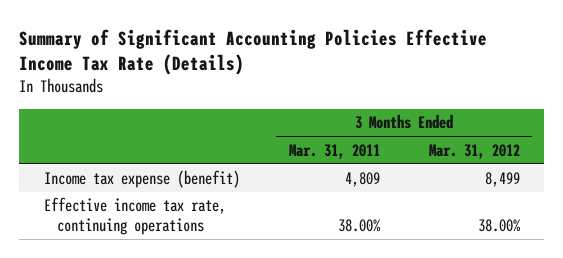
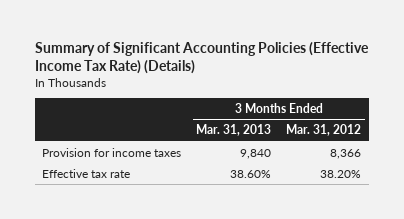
- Summary of Significant Accounting Policies Effective Income Tax Rate (Details)
+ Summary of Significant Accounting Policies (Effective Income Tax Rate) (Details)
- | 3 Months Ended Mar. 31, 2011 | 3 Months Ended Mar. 31, 2012
+ | 3 Months Ended Mar. 31, 2013 | 3 Months Ended Mar. 31, 2012
- Income tax expense (benefit) | 4,809 | 8,499
- Effective income tax rate, continuing operations | 38.00% | 38.00%
+ Provision for income taxes | 9,840 | 8,366
+ Effective tax rate | 38.60% | 38.20%

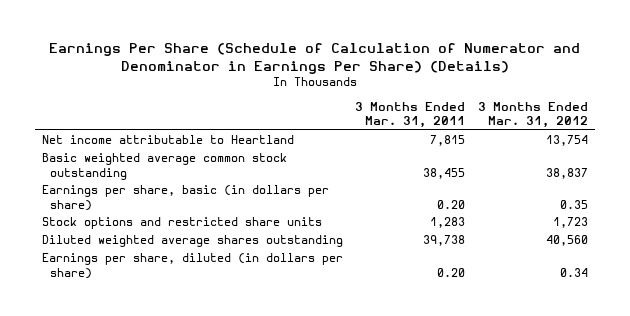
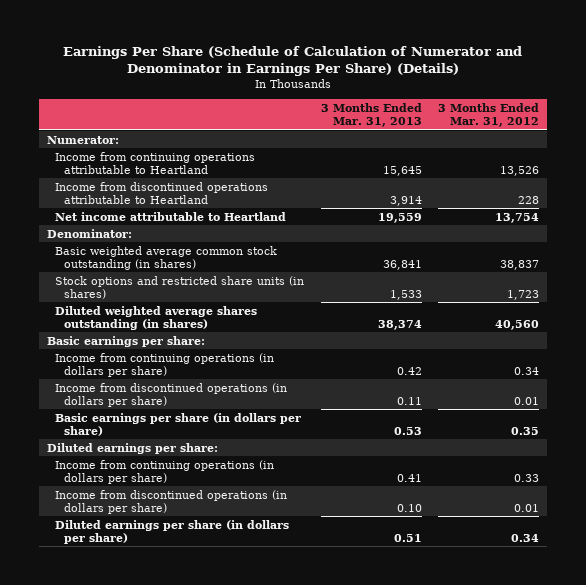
- | 3 Months Ended Mar. 31, 2011 | 3 Months Ended Mar. 31, 2012
+ | 3 Months Ended Mar. 31, 2013 | 3 Months Ended Mar. 31, 2012
+ Numerator:
+ Income from continuing operations attributable to Heartland | 15,645 | 13,526
+ Income from discontinued operations attributable to Heartland | 3,914 | 228
- Basic weighted average common stock outstanding | 38,455 | 38,837
- Earnings per share, basic (in dollars per share) | 0.20 | 0.35
- Stock options and restricted share units | 1,283 | 1,723
- Diluted weighted average shares outstanding | 39,738 | 40,560
- Earnings per share, diluted (in dollars per share) | 0.20 | 0.34
+ Denominator:
+ Basic weighted average common stock outstanding (in shares) | 36,841 | 38,837
+ Stock options and restricted share units (in shares) | 1,533 | 1,723
+ Diluted weighted average shares outstanding (in shares) | 38,374 | 40,560
+ Basic earnings per share:
+ Income from continuing operations (in dollars per share) | 0.42 | 0.34
+ Income from discontinued operations (in dollars per share) | 0.11 | 0.01
+ Basic earnings per share (in dollars per share) | 0.53 | 0.35
+ Diluted earnings per share:
+ Income from continuing operations (in dollars per share) | 0.41 | 0.33
+ Income from discontinued operations (in dollars per share) | 0.10 | 0.01
+ Diluted earnings per share (in dollars per share) | 0.51 | 0.34

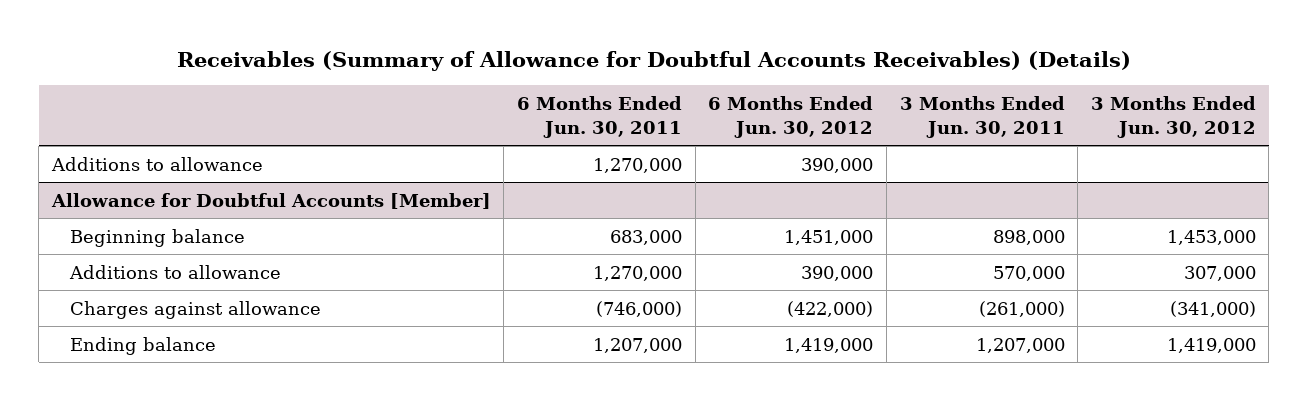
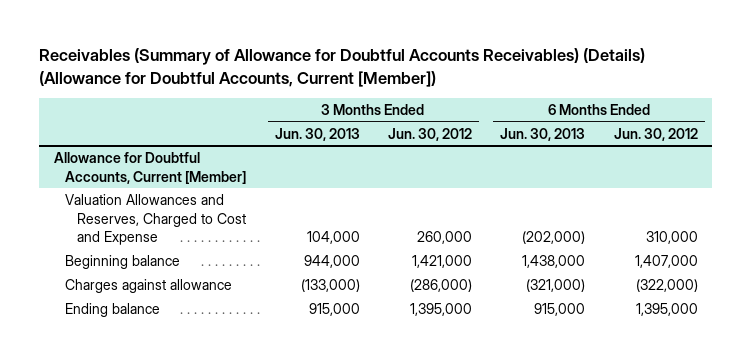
- Receivables (Summary of Allowance for Doubtful Accounts Receivables) (Details)
+ Receivables (Summary of Allowance for Doubtful Accounts Receivables) (Details) (Allowance for Doubtful Accounts, Current [Member])
- | 6 Months Ended Jun. 30, 2011 | 6 Months Ended Jun. 30, 2012 | 3 Months Ended Jun. 30, 2011 | 3 Months Ended Jun. 30, 2012
+ | 3 Months Ended Jun. 30, 2013 | 3 Months Ended Jun. 30, 2012 | 6 Months Ended Jun. 30, 2013 | 6 Months Ended Jun. 30, 2012
- Additions to allowance | 1,270,000 | 390,000 | |
- Allowance for Doubtful Accounts [Member]
- Beginning balance | 683,000 | 1,451,000 | 898,000 | 1,453,000
- Additions to allowance | 1,270,000 | 390,000 | 570,000 | 307,000
- Charges against allowance | (746,000) | (422,000) | (261,000) | (341,000)
- Ending balance | 1,207,000 | 1,419,000 | 1,207,000 | 1,419,000
+ Allowance for Doubtful Accounts, Current [Member]
+ Valuation Allowances and Reserves, Charged to Cost and Expense | 104,000 | 260,000 | (202,000) | 310,000
+ Beginning balance | 944,000 | 1,421,000 | 1,438,000 | 1,407,000
+ Charges against allowance | (133,000) | (286,000) | (321,000) | (322,000)
+ Ending balance | 915,000 | 1,395,000 | 915,000 | 1,395,000

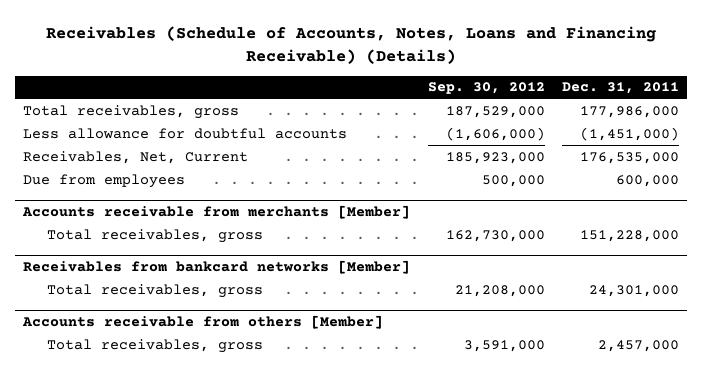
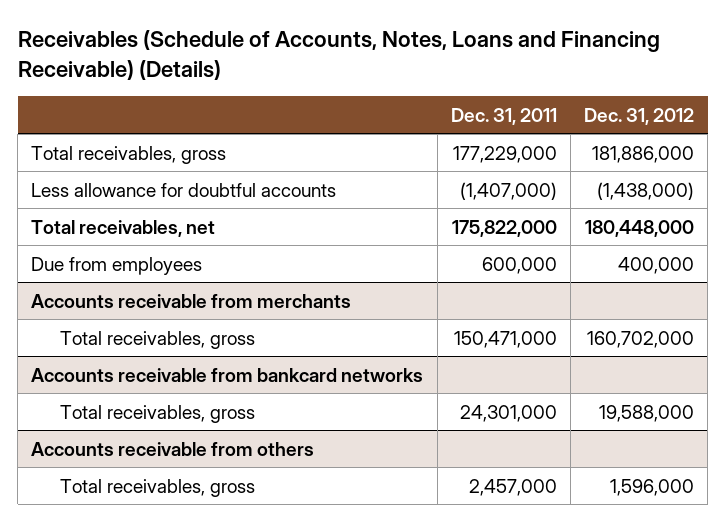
- | Sep. 30, 2012 | Dec. 31, 2011
+ | Dec. 31, 2011 | Dec. 31, 2012
- Total receivables, gross | 187,529,000 | 177,986,000
- Less allowance for doubtful accounts | (1,606,000) | (1,451,000)
- Receivables, Net, Current | 185,923,000 | 176,535,000
+ Total receivables, gross | 177,229,000 | 181,886,000
+ Less allowance for doubtful accounts | (1,407,000) | (1,438,000)
+ Total receivables, net | 175,822,000 | 180,448,000
- Accounts receivable from merchants [Member]
- Total receivables, gross | 162,730,000 | 151,228,000
- Receivables from bankcard networks [Member]
+ Accounts receivable from merchants
+ Total receivables, gross | 150,471,000 | 160,702,000
+ Accounts receivable from bankcard networks
- Accounts receivable from others [Member]
+ Accounts receivable from others

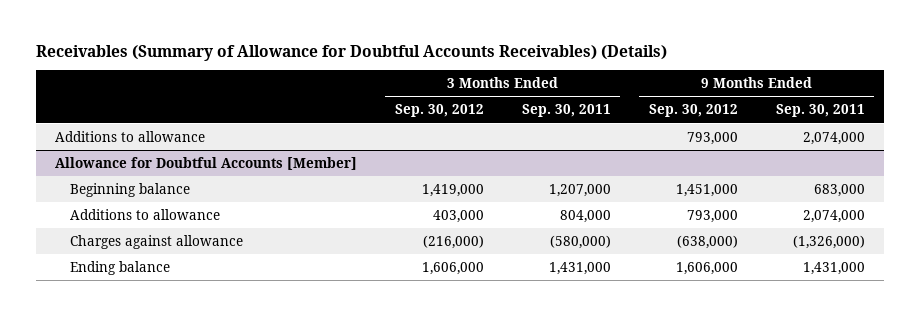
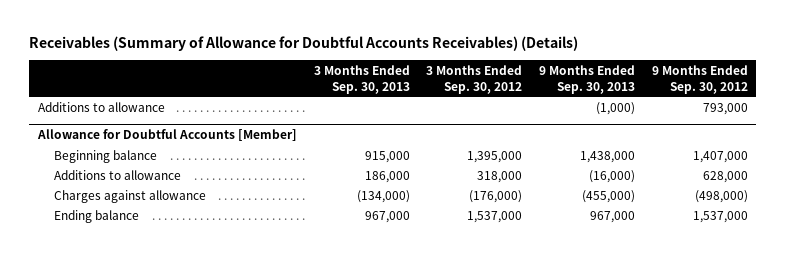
- | 3 Months Ended Sep. 30, 2012 | 3 Months Ended Sep. 30, 2011 | 9 Months Ended Sep. 30, 2012 | 9 Months Ended Sep. 30, 2011
+ | 3 Months Ended Sep. 30, 2013 | 3 Months Ended Sep. 30, 2012 | 9 Months Ended Sep. 30, 2013 | 9 Months Ended Sep. 30, 2012
@ Allowance for Doubtful Accounts [Member]
- Beginning balance | 1,419,000 | 1,207,000 | 1,451,000 | 683,000
- Additions to allowance | 403,000 | 804,000 | 793,000 | 2,074,000
- Charges against allowance | (216,000) | (580,000) | (638,000) | (1,326,000)
- Ending balance | 1,606,000 | 1,431,000 | 1,606,000 | 1,431,000
+ Beginning balance | 915,000 | 1,395,000 | 1,438,000 | 1,407,000
+ Additions to allowance | 186,000 | 318,000 | (16,000) | 628,000
+ Charges against allowance | (134,000) | (176,000) | (455,000) | (498,000)
+ Ending balance | 967,000 | 1,537,000 | 967,000 | 1,537,000

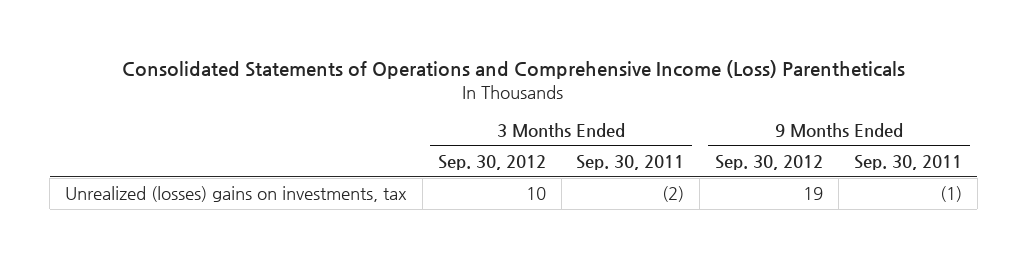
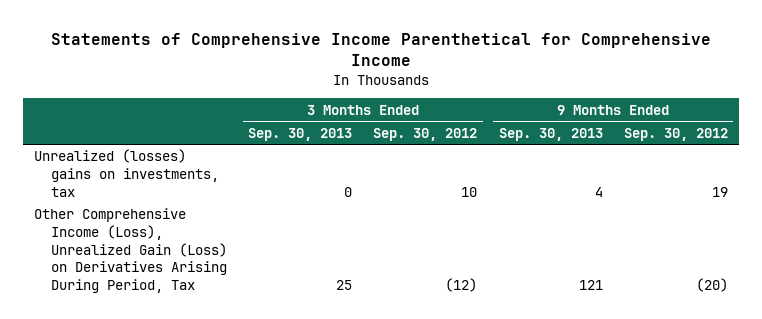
- Consolidated Statements of Operations and Comprehensive Income (Loss) Parentheticals
+ Statements of Comprehensive Income Parenthetical for Comprehensive Income
- | 3 Months Ended Sep. 30, 2012 | 3 Months Ended Sep. 30, 2011 | 9 Months Ended Sep. 30, 2012 | 9 Months Ended Sep. 30, 2011
+ | 3 Months Ended Sep. 30, 2013 | 3 Months Ended Sep. 30, 2012 | 9 Months Ended Sep. 30, 2013 | 9 Months Ended Sep. 30, 2012
+ Other Comprehensive Income (Loss), Unrealized Gain (Loss) on Derivatives Arising During Period, Tax | 25 | (12) | 121 | (20)

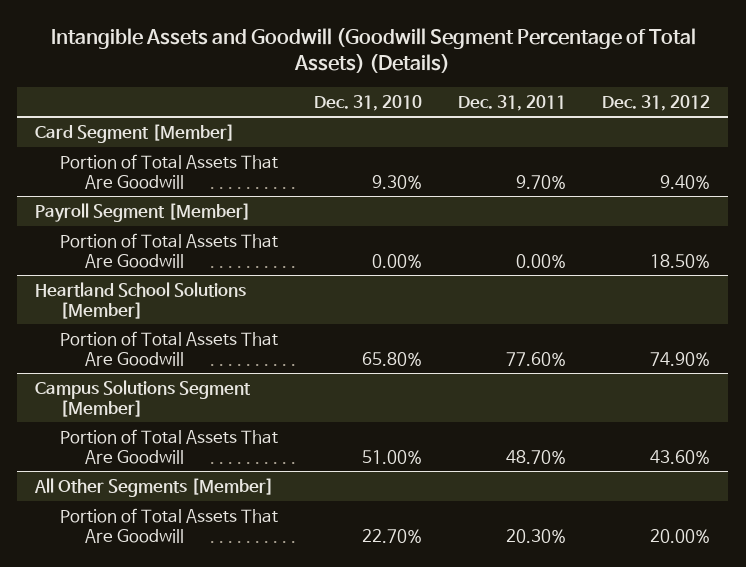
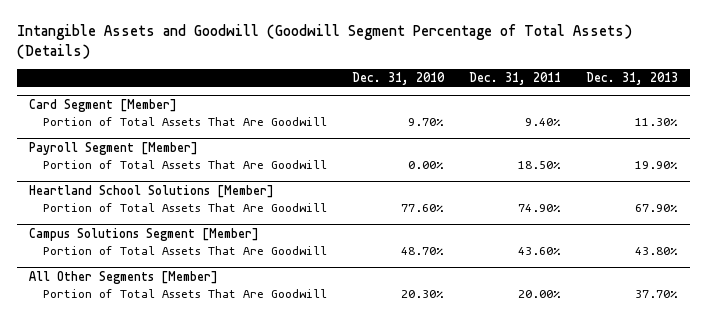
- | Dec. 31, 2010 | Dec. 31, 2011 | Dec. 31, 2012
+ | Dec. 31, 2010 | Dec. 31, 2011 | Dec. 31, 2013
@ Card Segment [Member]
- Portion of Total Assets That Are Goodwill | 9.30% | 9.70% | 9.40%
+ Portion of Total Assets That Are Goodwill | 9.70% | 9.40% | 11.30%
@ Payroll Segment [Member]
- Portion of Total Assets That Are Goodwill | 0.00% | 0.00% | 18.50%
+ Portion of Total Assets That Are Goodwill | 0.00% | 18.50% | 19.90%
@ Heartland School Solutions [Member]
- Portion of Total Assets That Are Goodwill | 65.80% | 77.60% | 74.90%
+ Portion of Total Assets That Are Goodwill | 77.60% | 74.90% | 67.90%
@ Campus Solutions Segment [Member]
- Portion of Total Assets That Are Goodwill | 51.00% | 48.70% | 43.60%
+ Portion of Total Assets That Are Goodwill | 48.70% | 43.60% | 43.80%
@ All Other Segments [Member]
- Portion of Total Assets That Are Goodwill | 22.70% | 20.30% | 20.00%
+ Portion of Total Assets That Are Goodwill | 20.30% | 20.00% | 37.70%

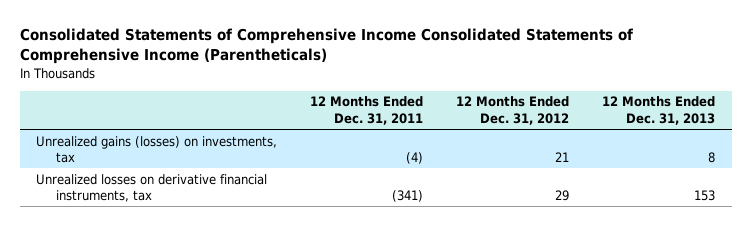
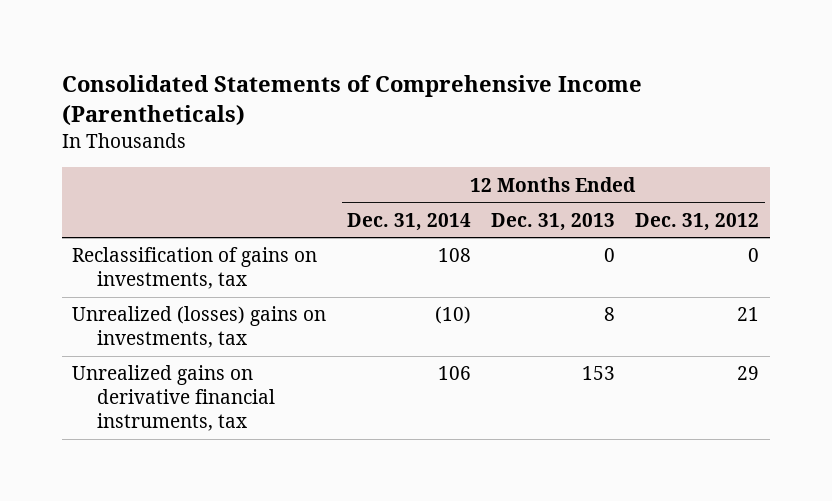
- Consolidated Statements of Comprehensive Income Consolidated Statements of Comprehensive Income (Parentheticals)
+ Consolidated Statements of Comprehensive Income (Parentheticals)
- | 12 Months Ended Dec. 31, 2011 | 12 Months Ended Dec. 31, 2012 | 12 Months Ended Dec. 31, 2013
+ | 12 Months Ended Dec. 31, 2014 | 12 Months Ended Dec. 31, 2013 | 12 Months Ended Dec. 31, 2012
- Unrealized gains (losses) on investments, tax | (4) | 21 | 8
- Unrealized losses on derivative financial instruments, tax | (341) | 29 | 153
+ Reclassification of gains on investments, tax | 108 | 0 | 0
+ Unrealized (losses) gains on investments, tax | (10) | 8 | 21
+ Unrealized gains on derivative financial instruments, tax | 106 | 153 | 29

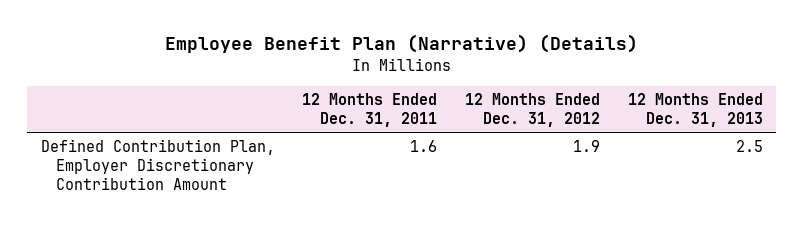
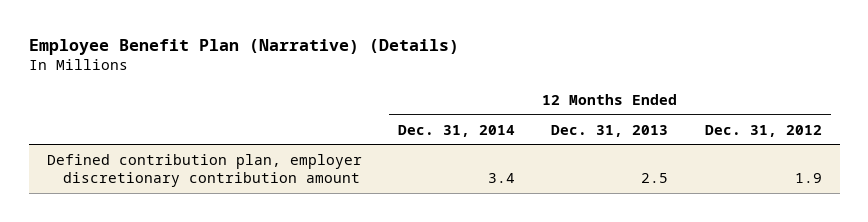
- | 12 Months Ended Dec. 31, 2011 | 12 Months Ended Dec. 31, 2012 | 12 Months Ended Dec. 31, 2013
+ | 12 Months Ended Dec. 31, 2014 | 12 Months Ended Dec. 31, 2013 | 12 Months Ended Dec. 31, 2012
- Defined Contribution Plan, Employer Discretionary Contribution Amount | 1.6 | 1.9 | 2.5
+ Defined contribution plan, employer discretionary contribution amount | 3.4 | 2.5 | 1.9

